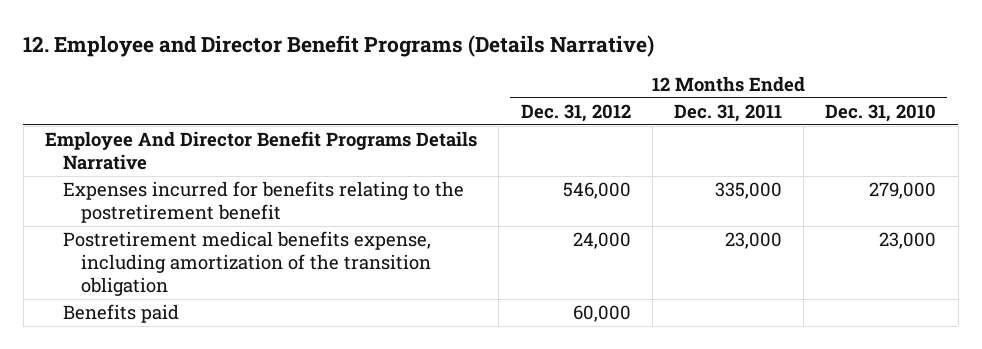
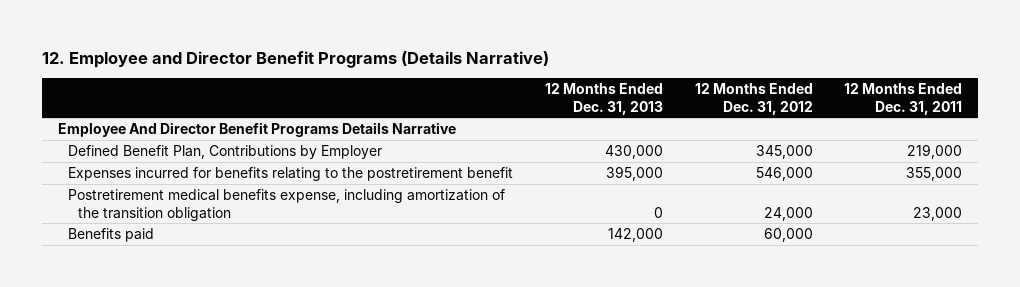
- | 12 Months Ended Dec. 31, 2012 | 12 Months Ended Dec. 31, 2011 | 12 Months Ended Dec. 31, 2010
+ | 12 Months Ended Dec. 31, 2013 | 12 Months Ended Dec. 31, 2012 | 12 Months Ended Dec. 31, 2011
- Expenses incurred for benefits relating to the postretirement benefit | 546,000 | 335,000 | 279,000
+ Defined Benefit Plan, Contributions by Employer | 430,000 | 345,000 | 219,000
+ Expenses incurred for benefits relating to the postretirement benefit | 395,000 | 546,000 | 355,000

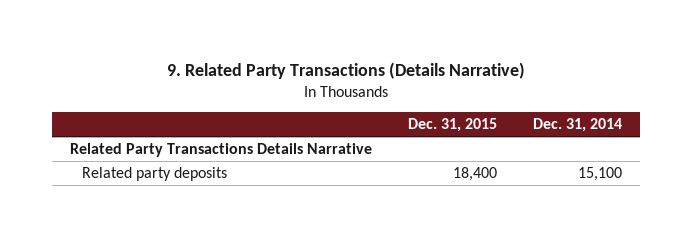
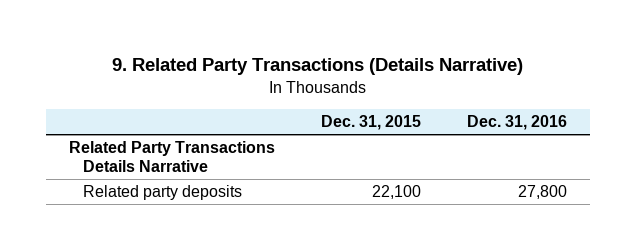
- | Dec. 31, 2015 | Dec. 31, 2014
+ | Dec. 31, 2015 | Dec. 31, 2016
- Related party deposits | 18,400 | 15,100
+ Related party deposits | 22,100 | 27,800

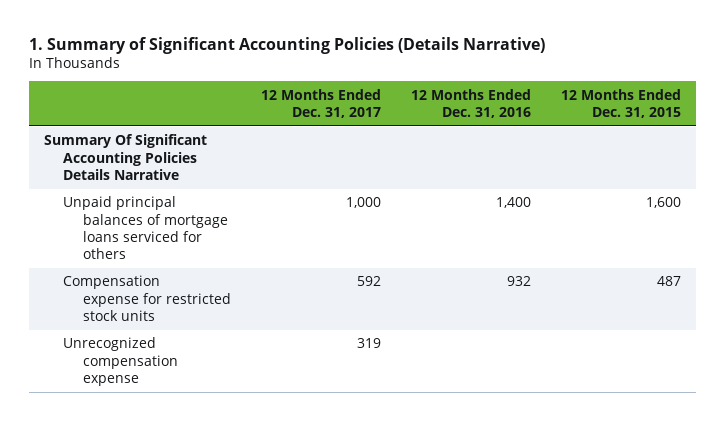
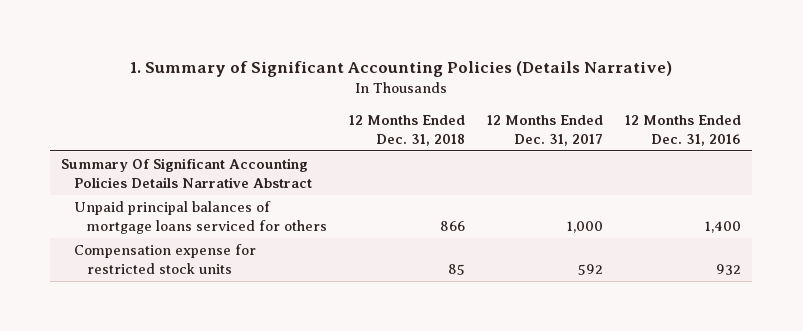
- | 12 Months Ended Dec. 31, 2017 | 12 Months Ended Dec. 31, 2016 | 12 Months Ended Dec. 31, 2015
+ | 12 Months Ended Dec. 31, 2018 | 12 Months Ended Dec. 31, 2017 | 12 Months Ended Dec. 31, 2016
- Summary Of Significant Accounting Policies Details Narrative
+ Summary Of Significant Accounting Policies Details Narrative Abstract
- Unrecognized compensation expense | 319 | |

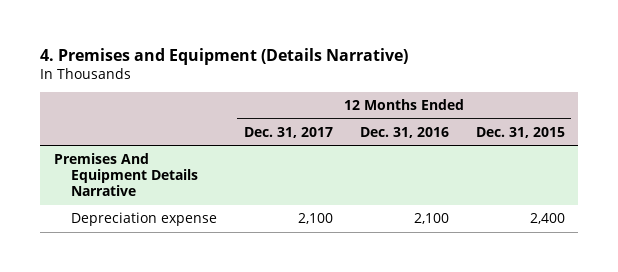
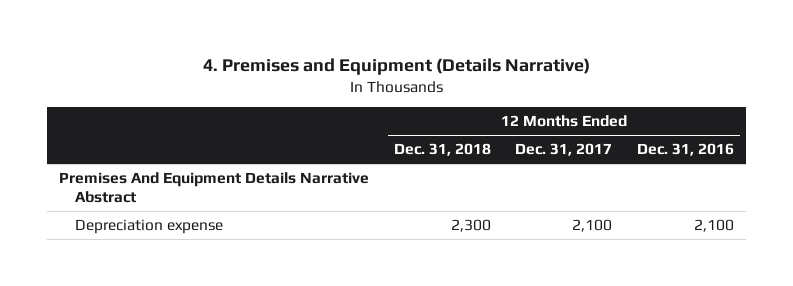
- | 12 Months Ended Dec. 31, 2017 | 12 Months Ended Dec. 31, 2016 | 12 Months Ended Dec. 31, 2015
+ | 12 Months Ended Dec. 31, 2018 | 12 Months Ended Dec. 31, 2017 | 12 Months Ended Dec. 31, 2016
- Premises And Equipment Details Narrative
+ Premises And Equipment Details Narrative Abstract

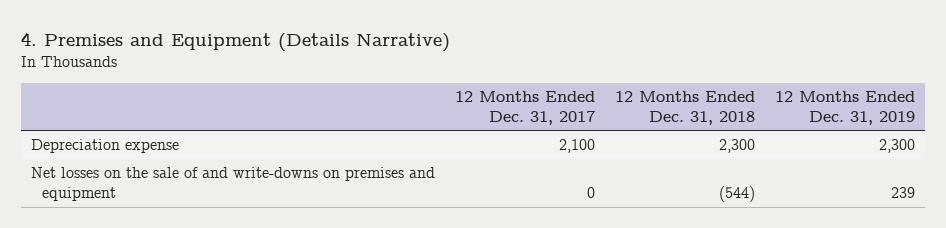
- | 12 Months Ended Dec. 31, 2018 | 12 Months Ended Dec. 31, 2017 | 12 Months Ended Dec. 31, 2016
+ | 12 Months Ended Dec. 31, 2017 | 12 Months Ended Dec. 31, 2018 | 12 Months Ended Dec. 31, 2019
- Premises And Equipment Details Narrative Abstract
+ Net losses on the sale of and write-downs on premises and equipment | 0 | (544) | 239

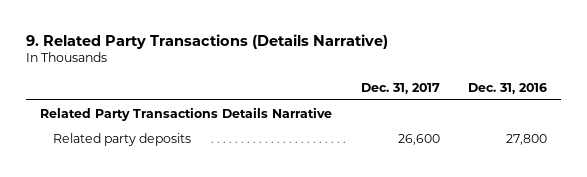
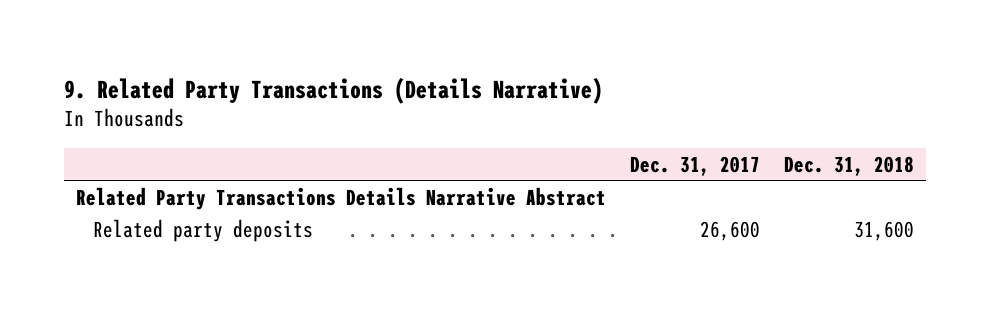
- | Dec. 31, 2017 | Dec. 31, 2016
+ | Dec. 31, 2017 | Dec. 31, 2018
- Related Party Transactions Details Narrative
+ Related Party Transactions Details Narrative Abstract

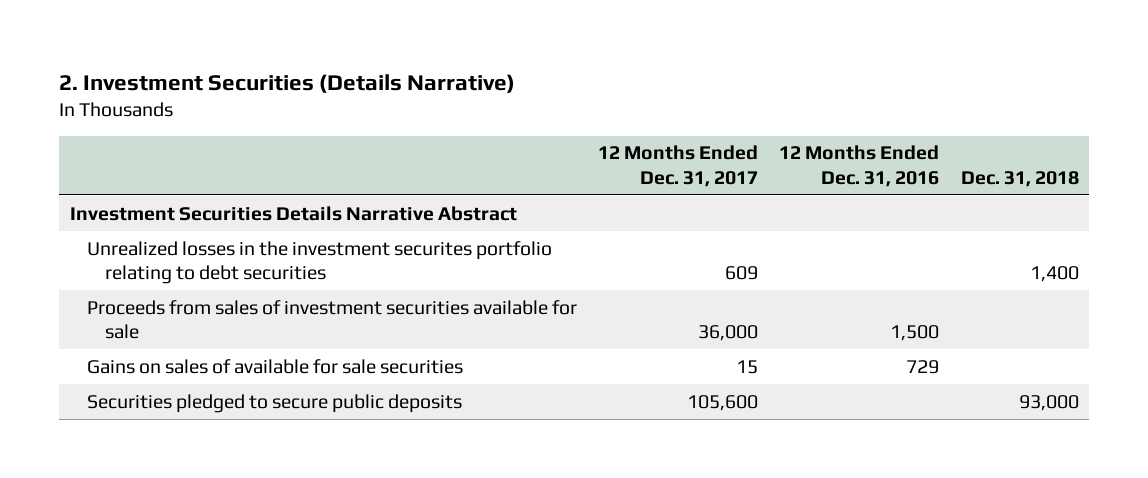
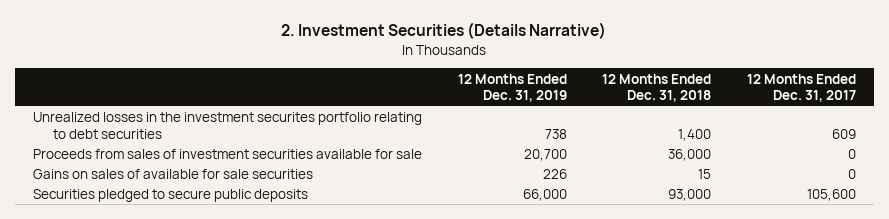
- | 12 Months Ended Dec. 31, 2017 | 12 Months Ended Dec. 31, 2016 | Dec. 31, 2018
+ | 12 Months Ended Dec. 31, 2019 | 12 Months Ended Dec. 31, 2018 | 12 Months Ended Dec. 31, 2017
- Investment Securities Details Narrative Abstract
- Proceeds from sales of investment securities available for sale | 36,000 | 1,500 |
- Gains on sales of available for sale securities | 15 | 729 |
+ Proceeds from sales of investment securities available for sale | 20,700 | 36,000 | 0
+ Gains on sales of available for sale securities | 226 | 15 | 0

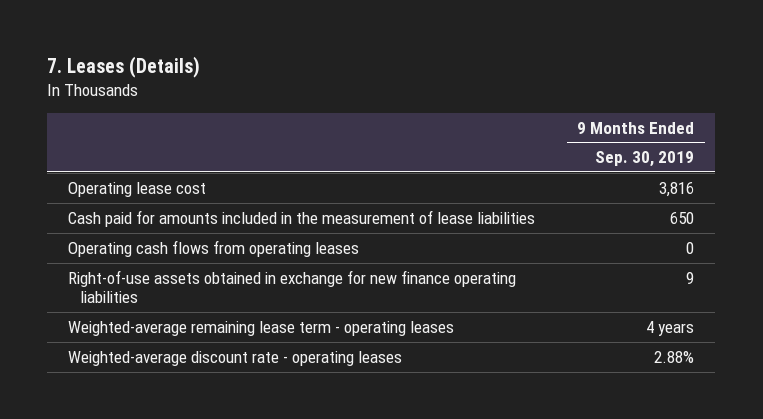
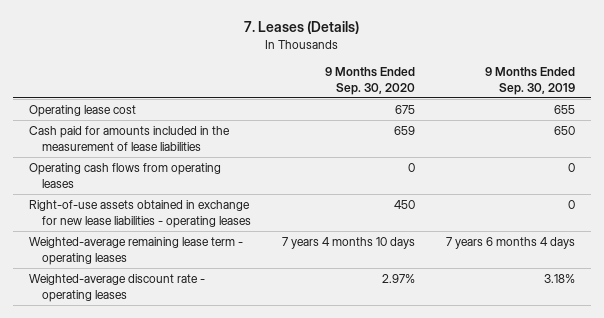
- | 9 Months Ended Sep. 30, 2019
+ | 9 Months Ended Sep. 30, 2020 | 9 Months Ended Sep. 30, 2019
- Operating lease cost | 3,816
+ Operating lease cost | 675 | 655
- Right-of-use assets obtained in exchange for new finance operating liabilities | 9
- Weighted-average remaining lease term - operating leases | 4 years
- Weighted-average discount rate - operating leases | 2.88%
+ Right-of-use assets obtained in exchange for new lease liabilities - operating leases | 450 | 0
+ Weighted-average remaining lease term - operating leases | 7 years 4 months 10 days | 7 years 6 months 4 days
+ Weighted-average discount rate - operating leases | 2.97% | 3.18%

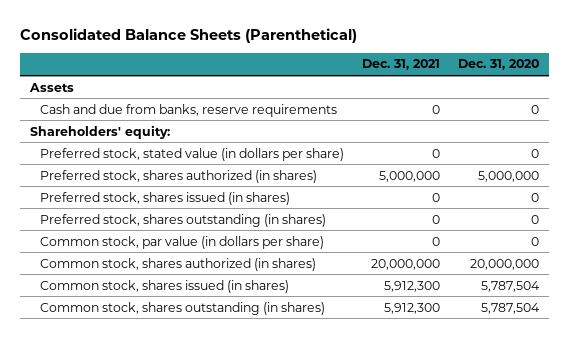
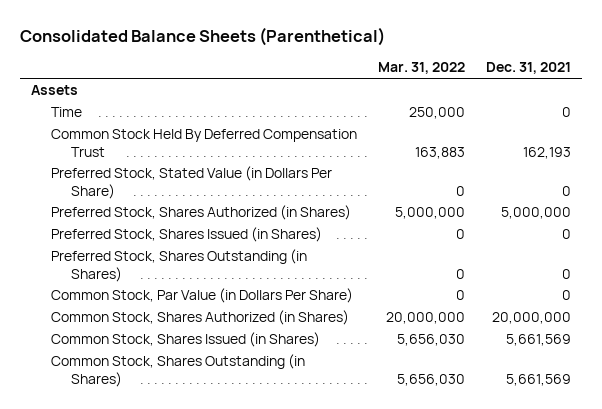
- | Dec. 31, 2021 | Dec. 31, 2020
+ | Mar. 31, 2022 | Dec. 31, 2021
- Cash and due from banks, reserve requirements | 0 | 0
- Shareholders' equity:
- Preferred stock, stated value (in dollars per share) | 0 | 0
- Preferred stock, shares authorized (in shares) | 5,000,000 | 5,000,000
- Preferred stock, shares issued (in shares) | 0 | 0
- Preferred stock, shares outstanding (in shares) | 0 | 0
- Common stock, par value (in dollars per share) | 0 | 0
- Common stock, shares authorized (in shares) | 20,000,000 | 20,000,000
- Common stock, shares issued (in shares) | 5,912,300 | 5,787,504
- Common stock, shares outstanding (in shares) | 5,912,300 | 5,787,504
+ Time | 250,000 | 0
+ Common Stock Held By Deferred Compensation Trust | 163,883 | 162,193
+ Preferred Stock, Stated Value (in Dollars Per Share) | 0 | 0
+ Preferred Stock, Shares Authorized (in Shares) | 5,000,000 | 5,000,000
+ Preferred Stock, Shares Issued (in Shares) | 0 | 0
+ Preferred Stock, Shares Outstanding (in Shares) | 0 | 0
+ Common Stock, Par Value (in Dollars Per Share) | 0 | 0
+ Common Stock, Shares Authorized (in Shares) | 20,000,000 | 20,000,000
+ Common Stock, Shares Issued (in Shares) | 5,656,030 | 5,661,569
+ Common Stock, Shares Outstanding (in Shares) | 5,656,030 | 5,661,569

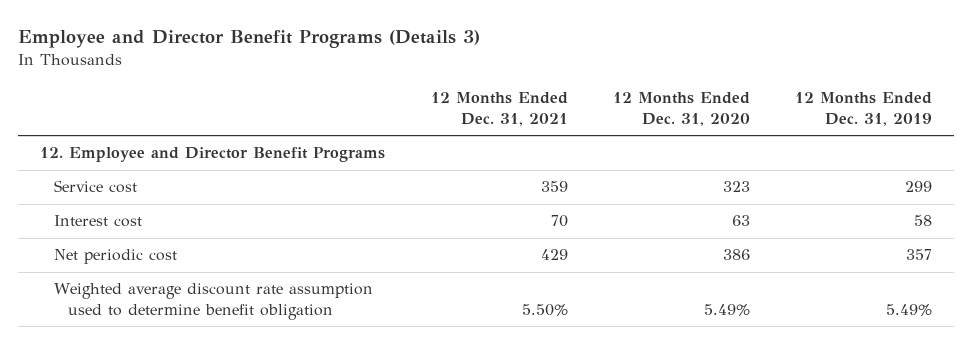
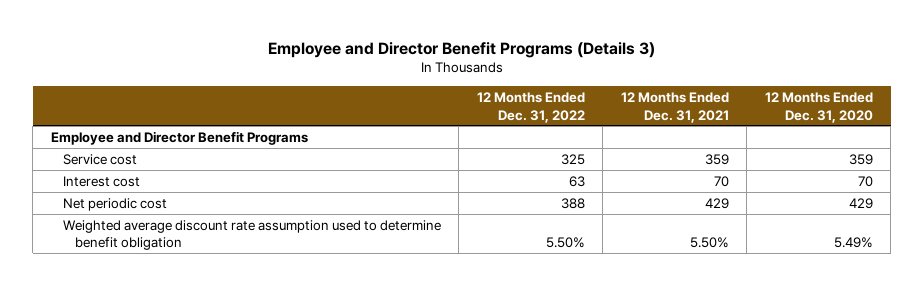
- | 12 Months Ended Dec. 31, 2021 | 12 Months Ended Dec. 31, 2020 | 12 Months Ended Dec. 31, 2019
+ | 12 Months Ended Dec. 31, 2022 | 12 Months Ended Dec. 31, 2021 | 12 Months Ended Dec. 31, 2020
- 12. Employee and Director Benefit Programs
- Service cost | 359 | 323 | 299
- Interest cost | 70 | 63 | 58
- Net periodic cost | 429 | 386 | 357
+ Employee and Director Benefit Programs
+ Service cost | 325 | 359 | 359
+ Interest cost | 63 | 70 | 70
+ Net periodic cost | 388 | 429 | 429

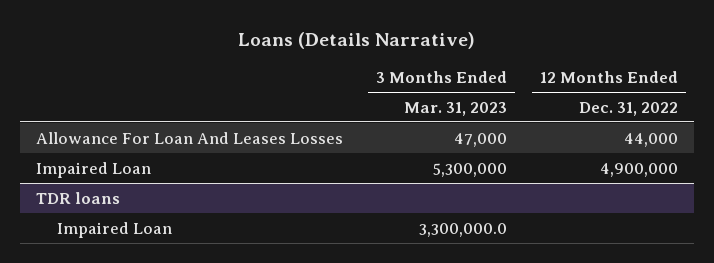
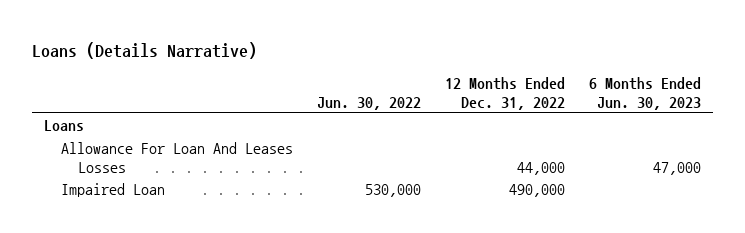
- | 3 Months Ended Mar. 31, 2023 | 12 Months Ended Dec. 31, 2022
+ | Jun. 30, 2022 | 12 Months Ended Dec. 31, 2022 | 6 Months Ended Jun. 30, 2023
+ Loans
- Impaired Loan | 5,300,000 | 4,900,000
- TDR loans
- Impaired Loan | 3,300,000.0 |
+ Impaired Loan | 530,000 | 490,000 |

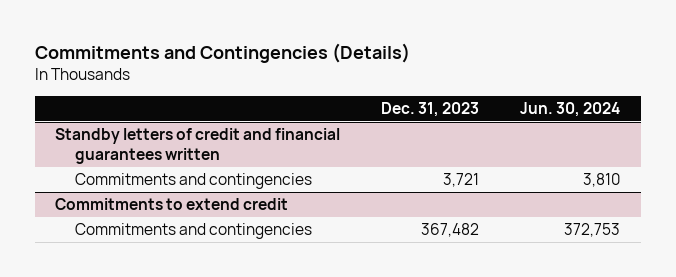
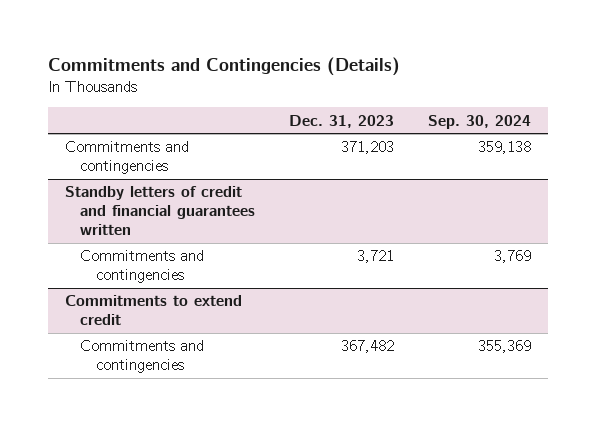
- | Dec. 31, 2023 | Jun. 30, 2024
+ | Dec. 31, 2023 | Sep. 30, 2024
+ Commitments and contingencies | 371,203 | 359,138

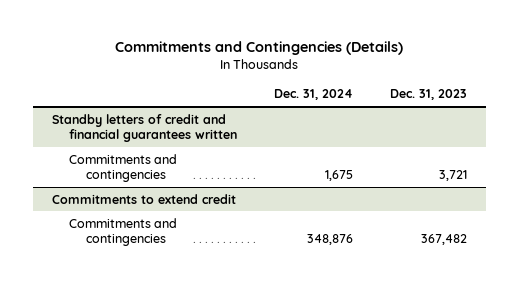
- | Dec. 31, 2023 | Sep. 30, 2024
+ | Dec. 31, 2024 | Dec. 31, 2023
- Commitments and contingencies | 371,203 | 359,138

